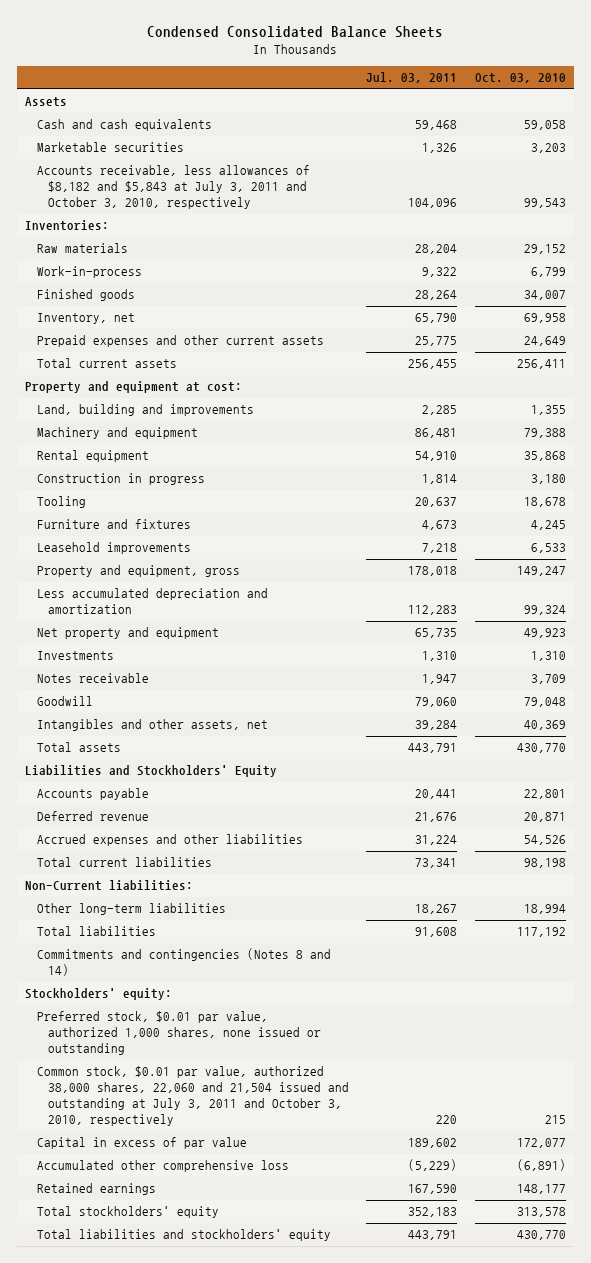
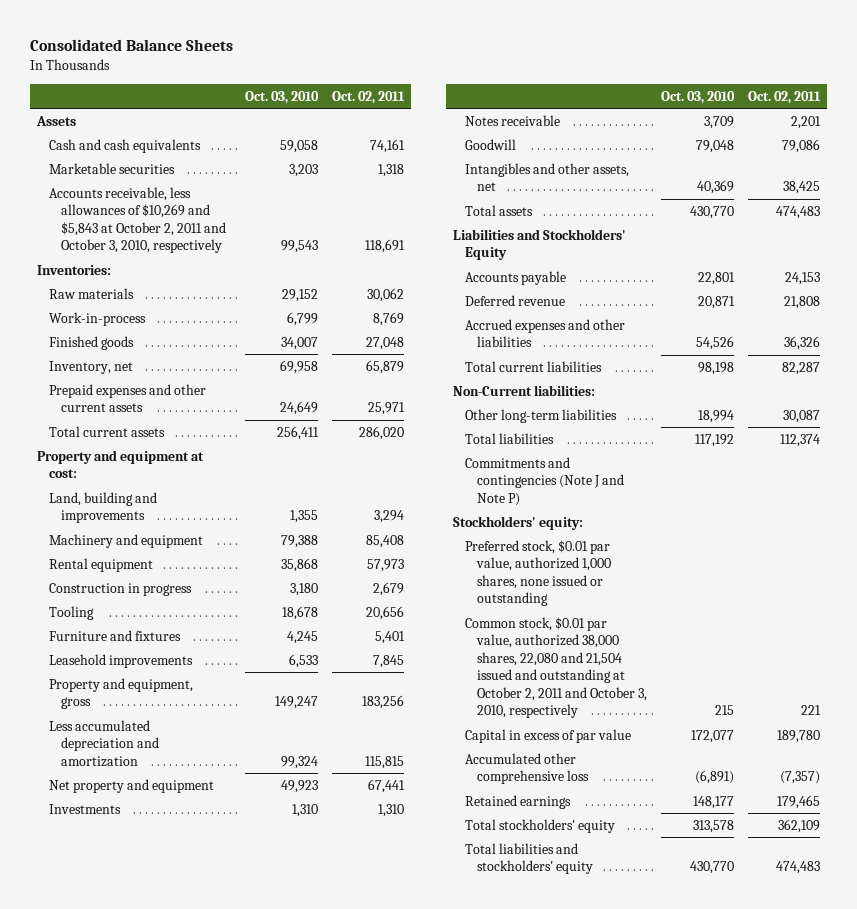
- Condensed Consolidated Balance Sheets
+ Consolidated Balance Sheets
- | Jul. 03, 2011 | Oct. 03, 2010
+ | Oct. 03, 2010 | Oct. 02, 2011
- Accounts receivable, less allowances of $8,182 and $5,843 at July 3, 2011 and October 3, 2010, respectively | 104,096 | 99,543
+ Accounts receivable, less allowances of $10,269 and $5,843 at October 2, 2011 and October 3, 2010, respectively | 99,543 | 118,691
- Commitments and contingencies (Notes 8 and 14)
+ Commitments and contingencies (Note J and Note P)
- Common stock, $0.01 par value, authorized 38,000 shares, 22,060 and 21,504 issued and outstanding at July 3, 2011 and October 3, 2010, respectively | 220 | 215
+ Common stock, $0.01 par value, authorized 38,000 shares, 22,080 and 21,504 issued and outstanding at October 2, 2011 and October 3, 2010, respectively | 215 | 221

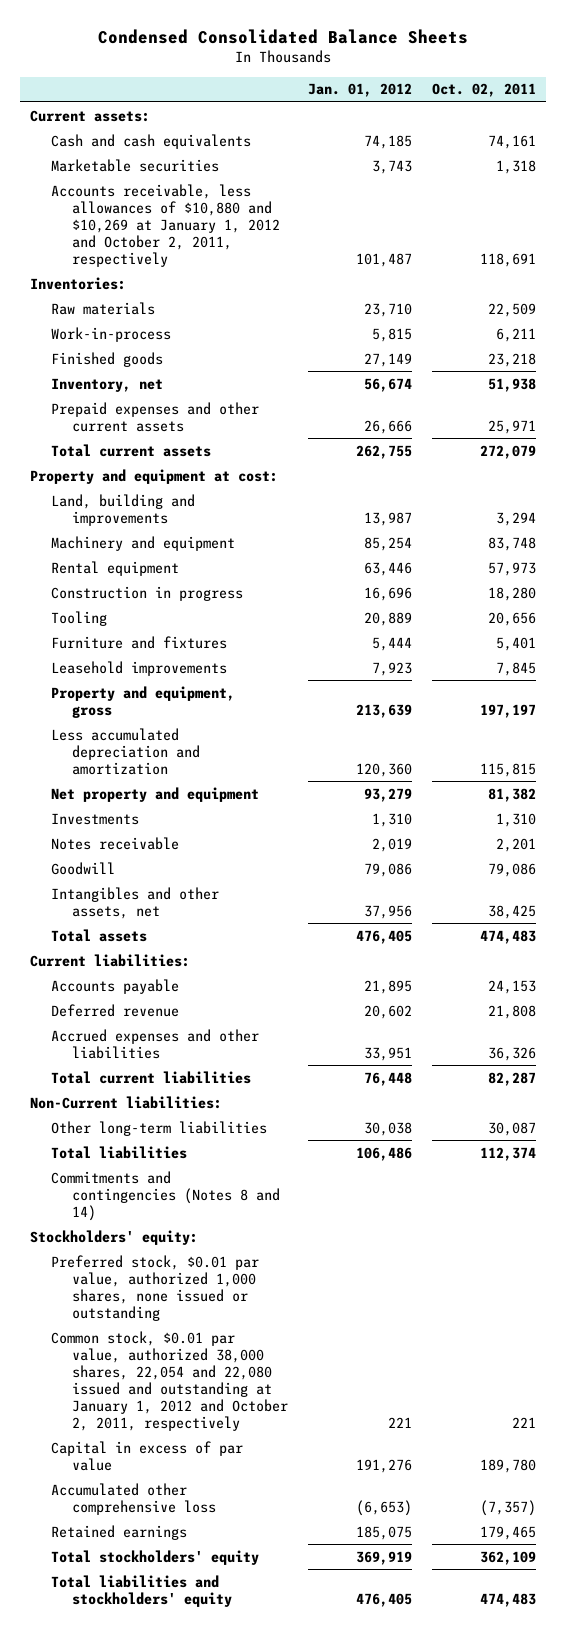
- Consolidated Balance Sheets
+ Condensed Consolidated Balance Sheets
- | Oct. 03, 2010 | Oct. 02, 2011
+ | Jan. 01, 2012 | Oct. 02, 2011
- Assets
+ Current assets:
- Accounts receivable, less allowances of $10,269 and $5,843 at October 2, 2011 and October 3, 2010, respectively | 99,543 | 118,691
+ Accounts receivable, less allowances of $10,880 and $10,269 at January 1, 2012 and October 2, 2011, respectively | 101,487 | 118,691
- Raw materials | 29,152 | 30,062
- Work-in-process | 6,799 | 8,769
- Finished goods | 34,007 | 27,048
- Inventory, net | 69,958 | 65,879
+ Raw materials | 23,710 | 22,509
+ Work-in-process | 5,815 | 6,211
+ Finished goods | 27,149 | 23,218
+ Inventory, net | 56,674 | 51,938
- Total current assets | 256,411 | 286,020
+ Total current assets | 262,755 | 272,079
- Machinery and equipment | 79,388 | 85,408
+ Machinery and equipment | 85,254 | 83,748
- Construction in progress | 3,180 | 2,679
+ Construction in progress | 16,696 | 18,280
- Property and equipment, gross | 149,247 | 183,256
+ Property and equipment, gross | 213,639 | 197,197
- Net property and equipment | 49,923 | 67,441
+ Net property and equipment | 93,279 | 81,382
- Liabilities and Stockholders' Equity
+ Current liabilities:
- Commitments and contingencies (Note J and Note P)
+ Commitments and contingencies (Notes 8 and 14)
- Common stock, $0.01 par value, authorized 38,000 shares, 22,080 and 21,504 issued and outstanding at October 2, 2011 and October 3, 2010, respectively | 215 | 221
+ Common stock, $0.01 par value, authorized 38,000 shares, 22,054 and 22,080 issued and outstanding at January 1, 2012 and October 2, 2011, respectively | 221 | 221

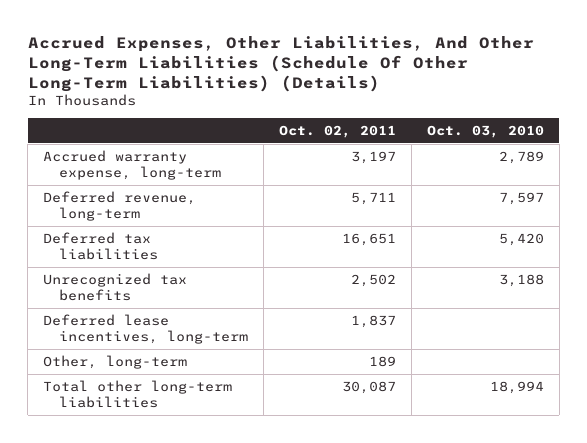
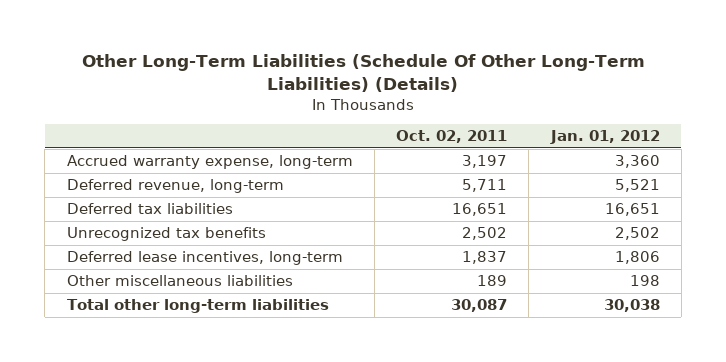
- Accrued Expenses, Other Liabilities, And Other Long-Term Liabilities (Schedule Of Other Long-Term Liabilities) (Details)
+ Other Long-Term Liabilities (Schedule Of Other Long-Term Liabilities) (Details)
- | Oct. 02, 2011 | Oct. 03, 2010
+ | Oct. 02, 2011 | Jan. 01, 2012
- Other, long-term | 189 |
+ Other miscellaneous liabilities | 189 | 198

